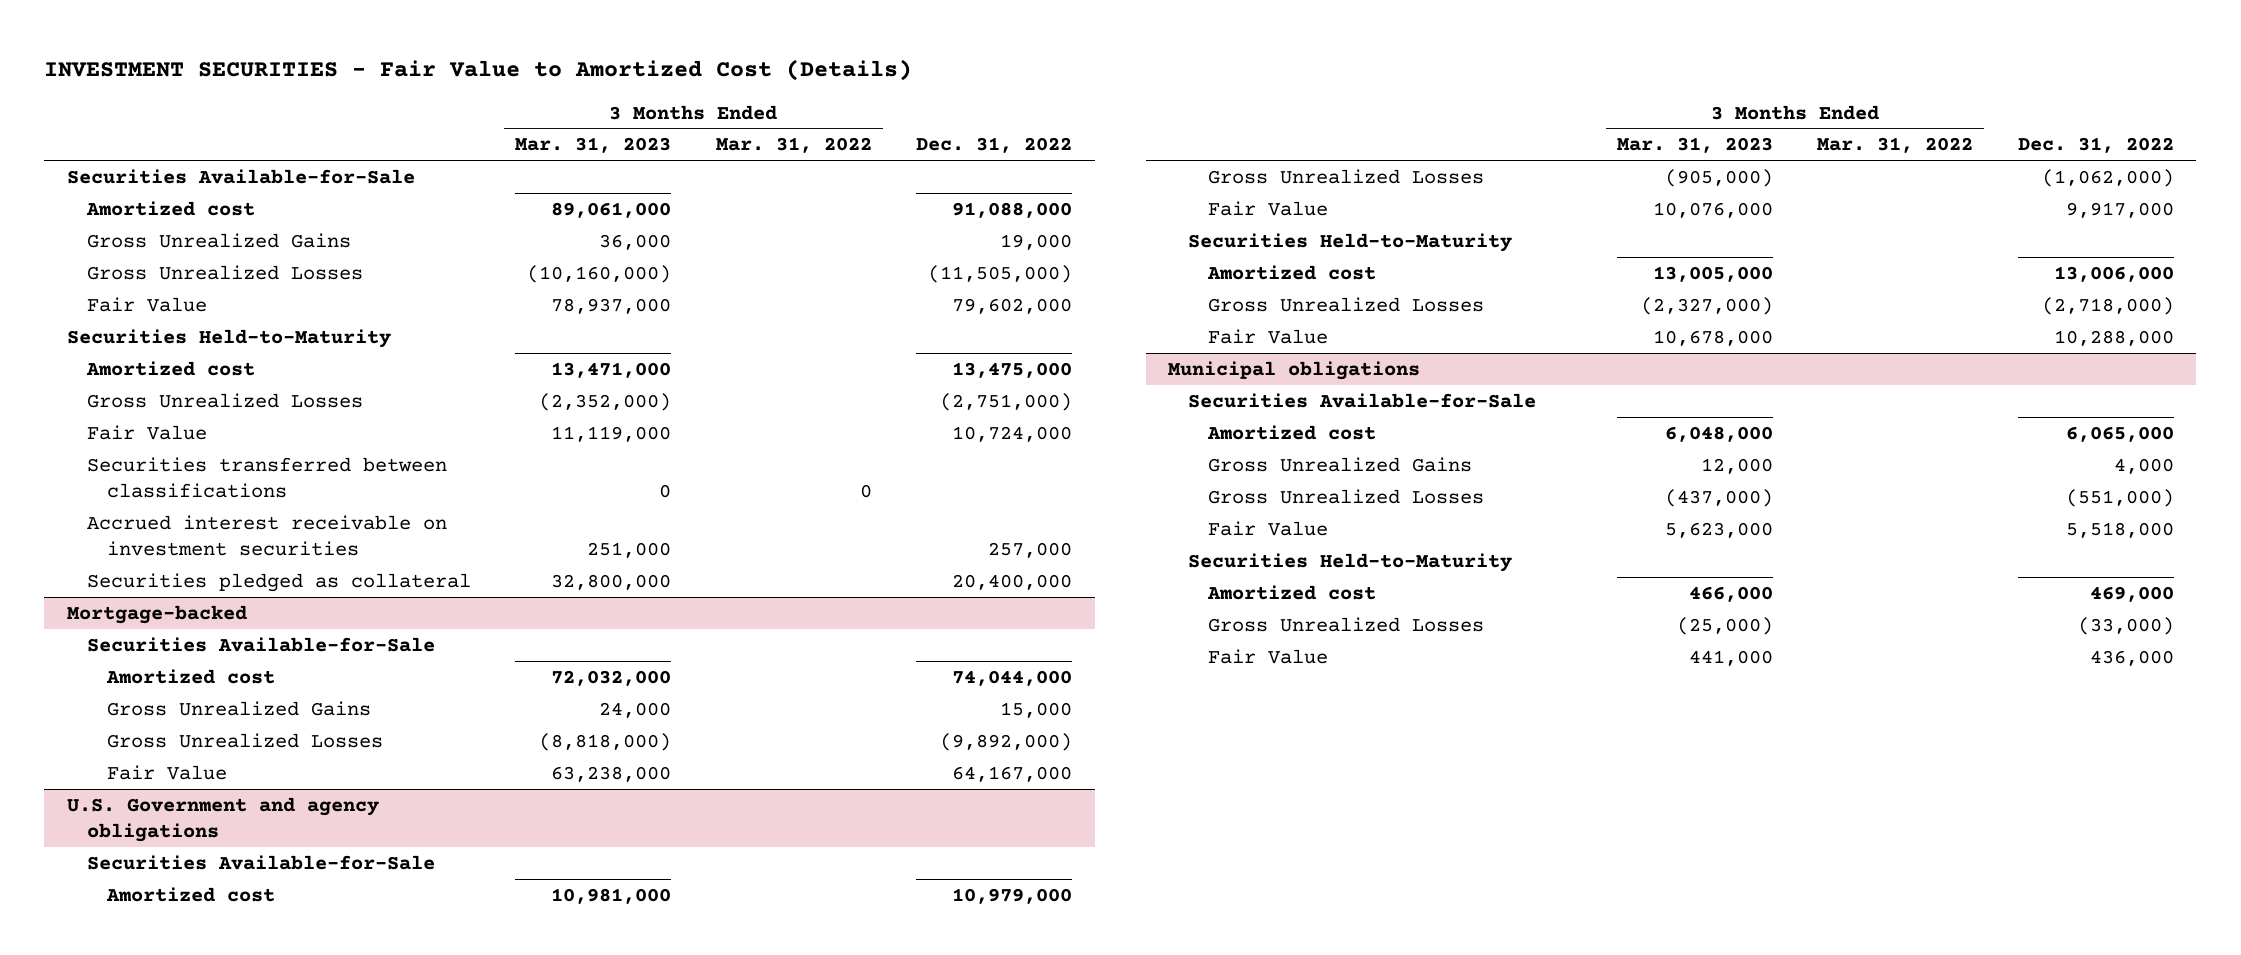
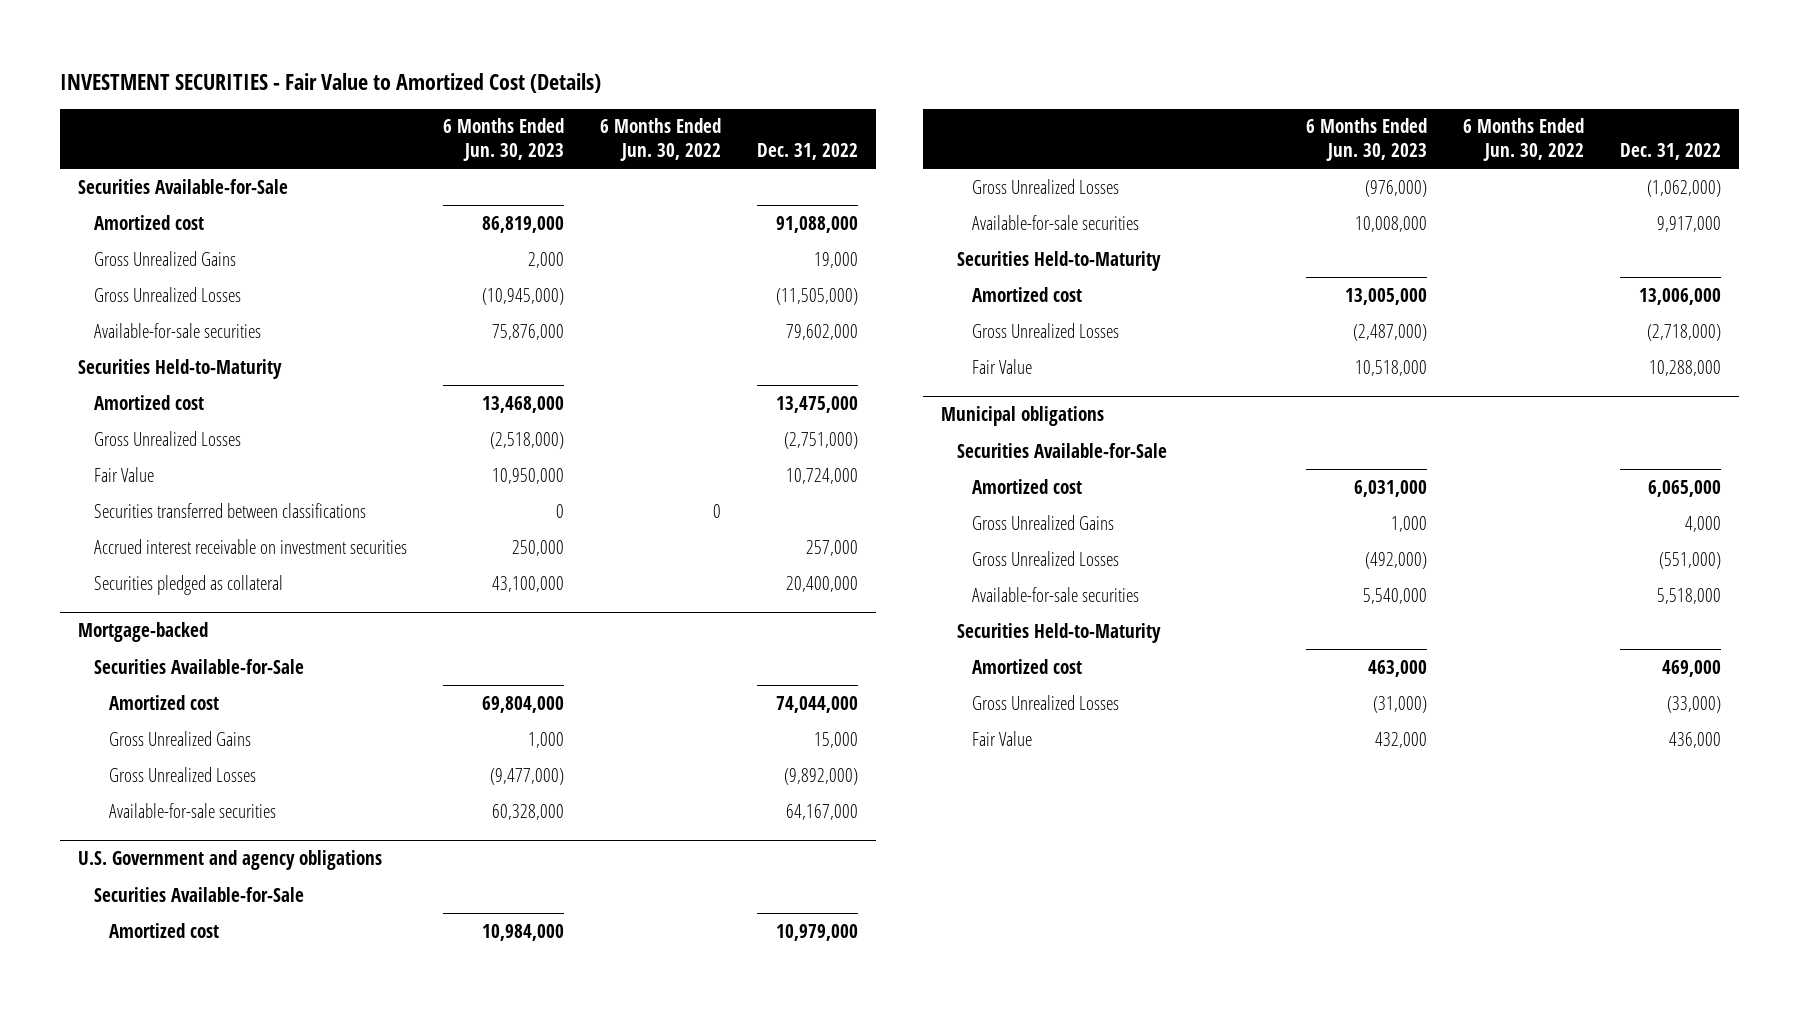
- | 3 Months Ended Mar. 31, 2023 | 3 Months Ended Mar. 31, 2022 | Dec. 31, 2022
+ | 6 Months Ended Jun. 30, 2023 | 6 Months Ended Jun. 30, 2022 | Dec. 31, 2022
- Fair Value | 78,937,000 | | 79,602,000
+ Available-for-sale securities | 75,876,000 | | 79,602,000
@ Mortgage-backed
- Fair Value | 63,238,000 | | 64,167,000
+ Available-for-sale securities | 60,328,000 | | 64,167,000
@ U.S. Government and agency obligations
- Fair Value | 10,076,000 | | 9,917,000
+ Available-for-sale securities | 10,008,000 | | 9,917,000
@ Municipal obligations
- Fair Value | 5,623,000 | | 5,518,000
+ Available-for-sale securities | 5,540,000 | | 5,518,000

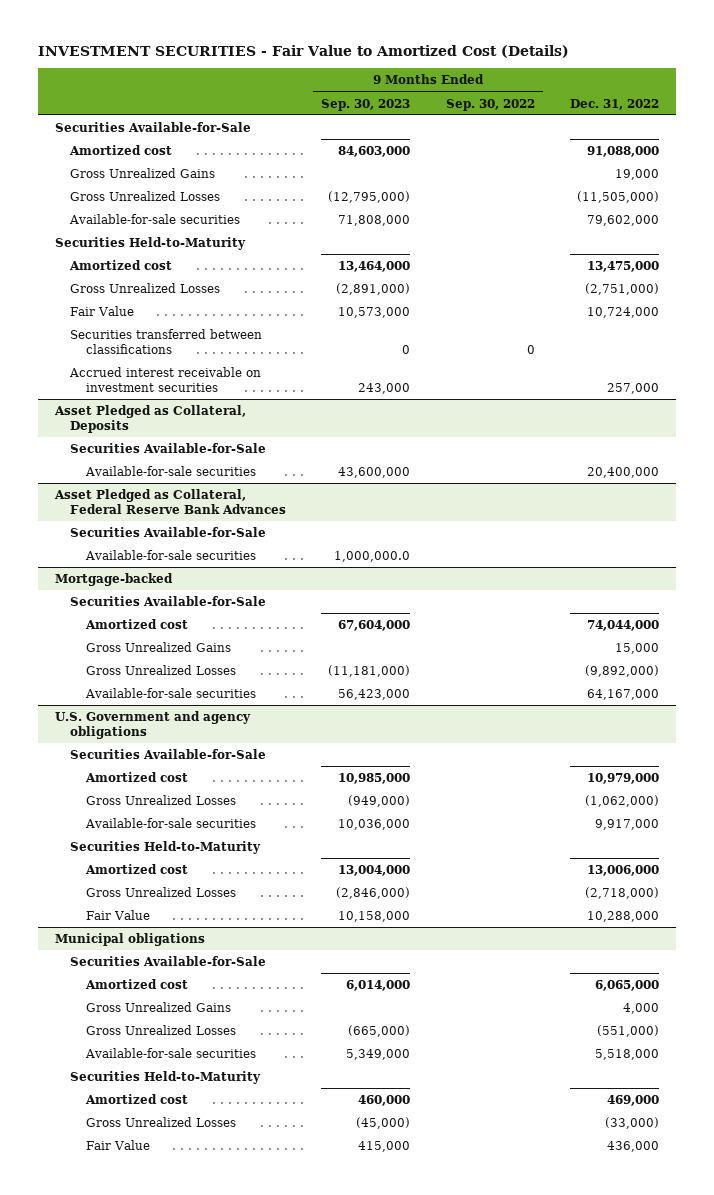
- | 6 Months Ended Jun. 30, 2023 | 6 Months Ended Jun. 30, 2022 | Dec. 31, 2022
+ | 9 Months Ended Sep. 30, 2023 | 9 Months Ended Sep. 30, 2022 | Dec. 31, 2022
- Securities pledged as collateral | 43,100,000 | | 20,400,000
+ Asset Pledged as Collateral, Deposits
+ Securities Available-for-Sale
+ Available-for-sale securities | 43,600,000 | | 20,400,000
+ Asset Pledged as Collateral, Federal Reserve Bank Advances
+ Securities Available-for-Sale
+ Available-for-sale securities | 1,000,000.0 | |

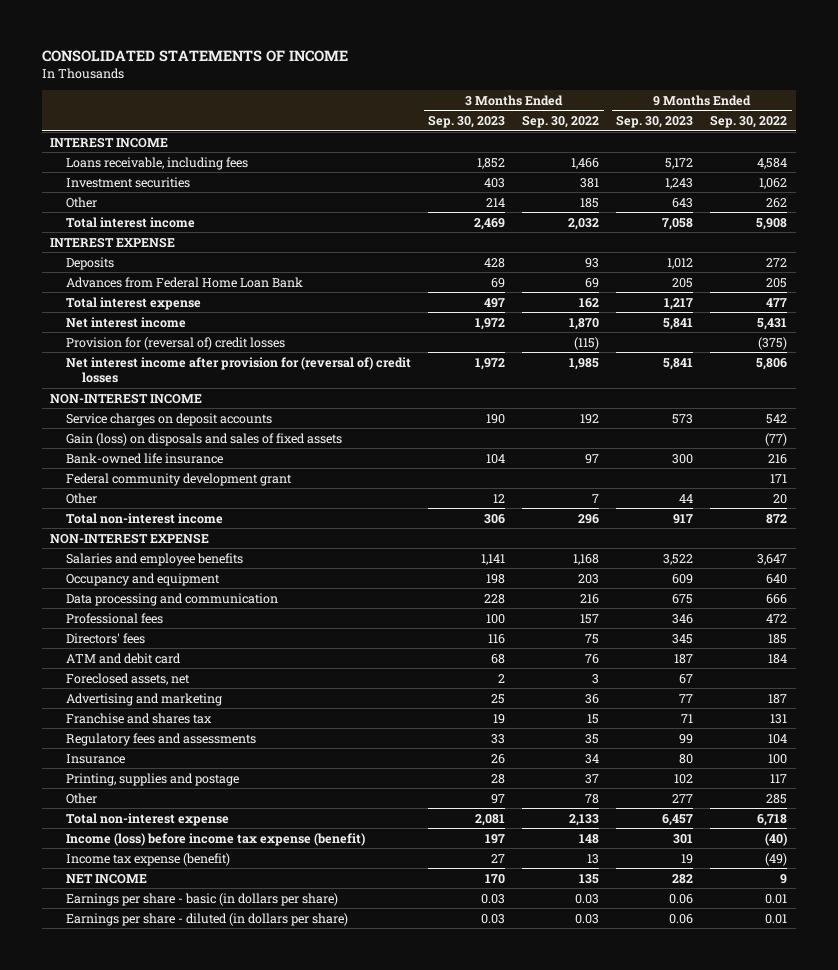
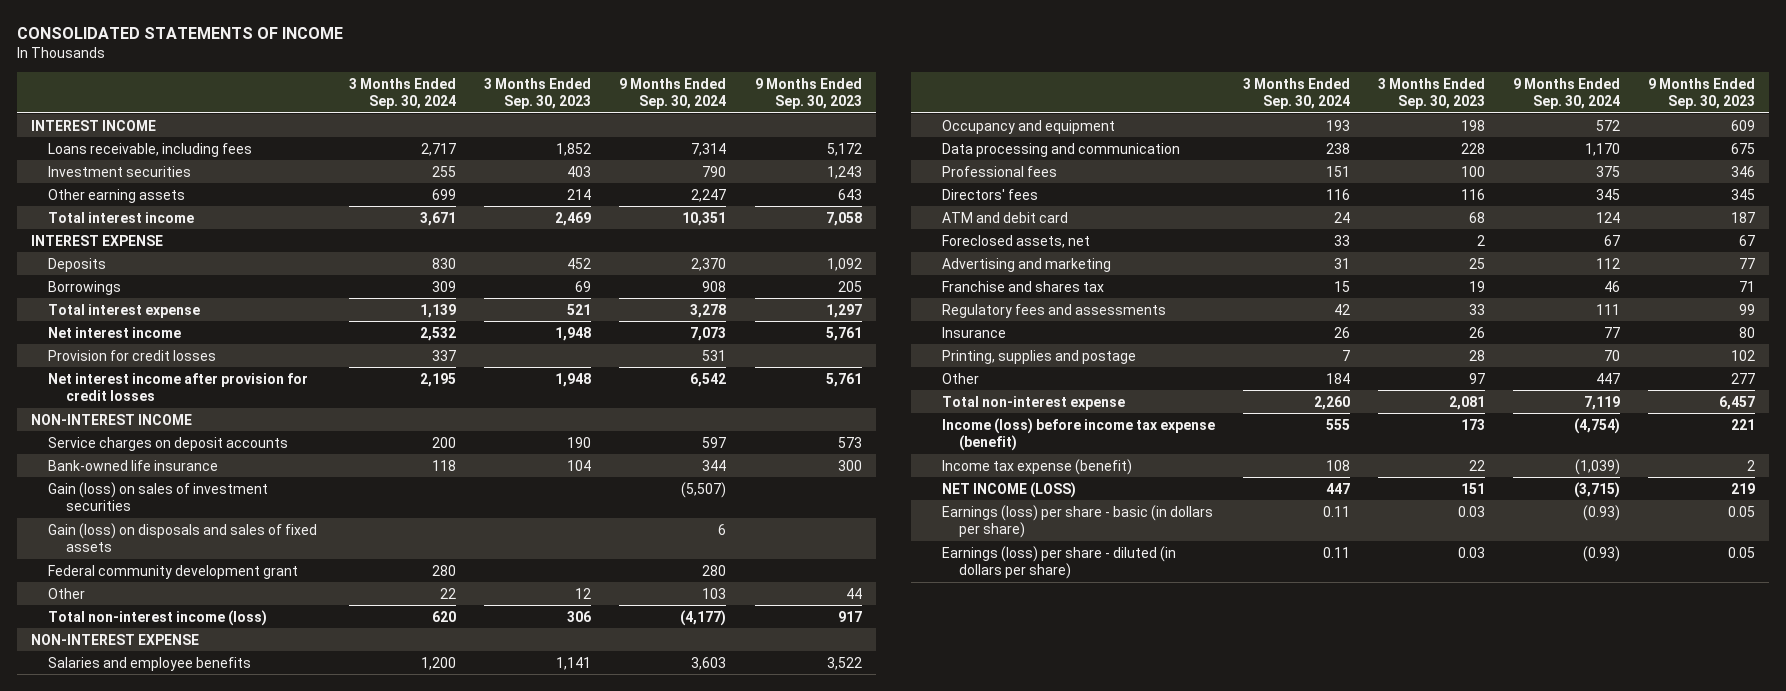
- | 3 Months Ended Sep. 30, 2023 | 3 Months Ended Sep. 30, 2022 | 9 Months Ended Sep. 30, 2023 | 9 Months Ended Sep. 30, 2022
+ | 3 Months Ended Sep. 30, 2024 | 3 Months Ended Sep. 30, 2023 | 9 Months Ended Sep. 30, 2024 | 9 Months Ended Sep. 30, 2023
- Other | 214 | 185 | 643 | 262
+ Other earning assets | 699 | 214 | 2,247 | 643
- Deposits | 428 | 93 | 1,012 | 272
- Advances from Federal Home Loan Bank | 69 | 69 | 205 | 205
- Total interest expense | 497 | 162 | 1,217 | 477
- Net interest income | 1,972 | 1,870 | 5,841 | 5,431
- Provision for (reversal of) credit losses | | (115) | | (375)
- Net interest income after provision for (reversal of) credit losses | 1,972 | 1,985 | 5,841 | 5,806
+ Deposits | 830 | 452 | 2,370 | 1,092
+ Borrowings | 309 | 69 | 908 | 205
+ Total interest expense | 1,139 | 521 | 3,278 | 1,297
+ Net interest income | 2,532 | 1,948 | 7,073 | 5,761
+ Provision for credit losses | 337 | | 531 |
+ Net interest income after provision for credit losses | 2,195 | 1,948 | 6,542 | 5,761
+ Gain (loss) on sales of investment securities | | | (5,507) |
moved down: Gain (loss) on disposals and sales of fixed assets | | | 6 |
- Total non-interest income | 306 | 296 | 917 | 872
+ Total non-interest income (loss) | 620 | 306 | (4,177) | 917
- Income (loss) before income tax expense (benefit) | 197 | 148 | 301 | (40)
- Income tax expense (benefit) | 27 | 13 | 19 | (49)
- NET INCOME | 170 | 135 | 282 | 9
- Earnings per share - basic (in dollars per share) | 0.03 | 0.03 | 0.06 | 0.01
- Earnings per share - diluted (in dollars per share) | 0.03 | 0.03 | 0.06 | 0.01
+ Income (loss) before income tax expense (benefit) | 555 | 173 | (4,754) | 221
+ Income tax expense (benefit) | 108 | 22 | (1,039) | 2
+ NET INCOME (LOSS) | 447 | 151 | (3,715) | 219
+ Earnings (loss) per share - basic (in dollars per share) | 0.11 | 0.03 | (0.93) | 0.05
+ Earnings (loss) per share - diluted (in dollars per share) | 0.11 | 0.03 | (0.93) | 0.05

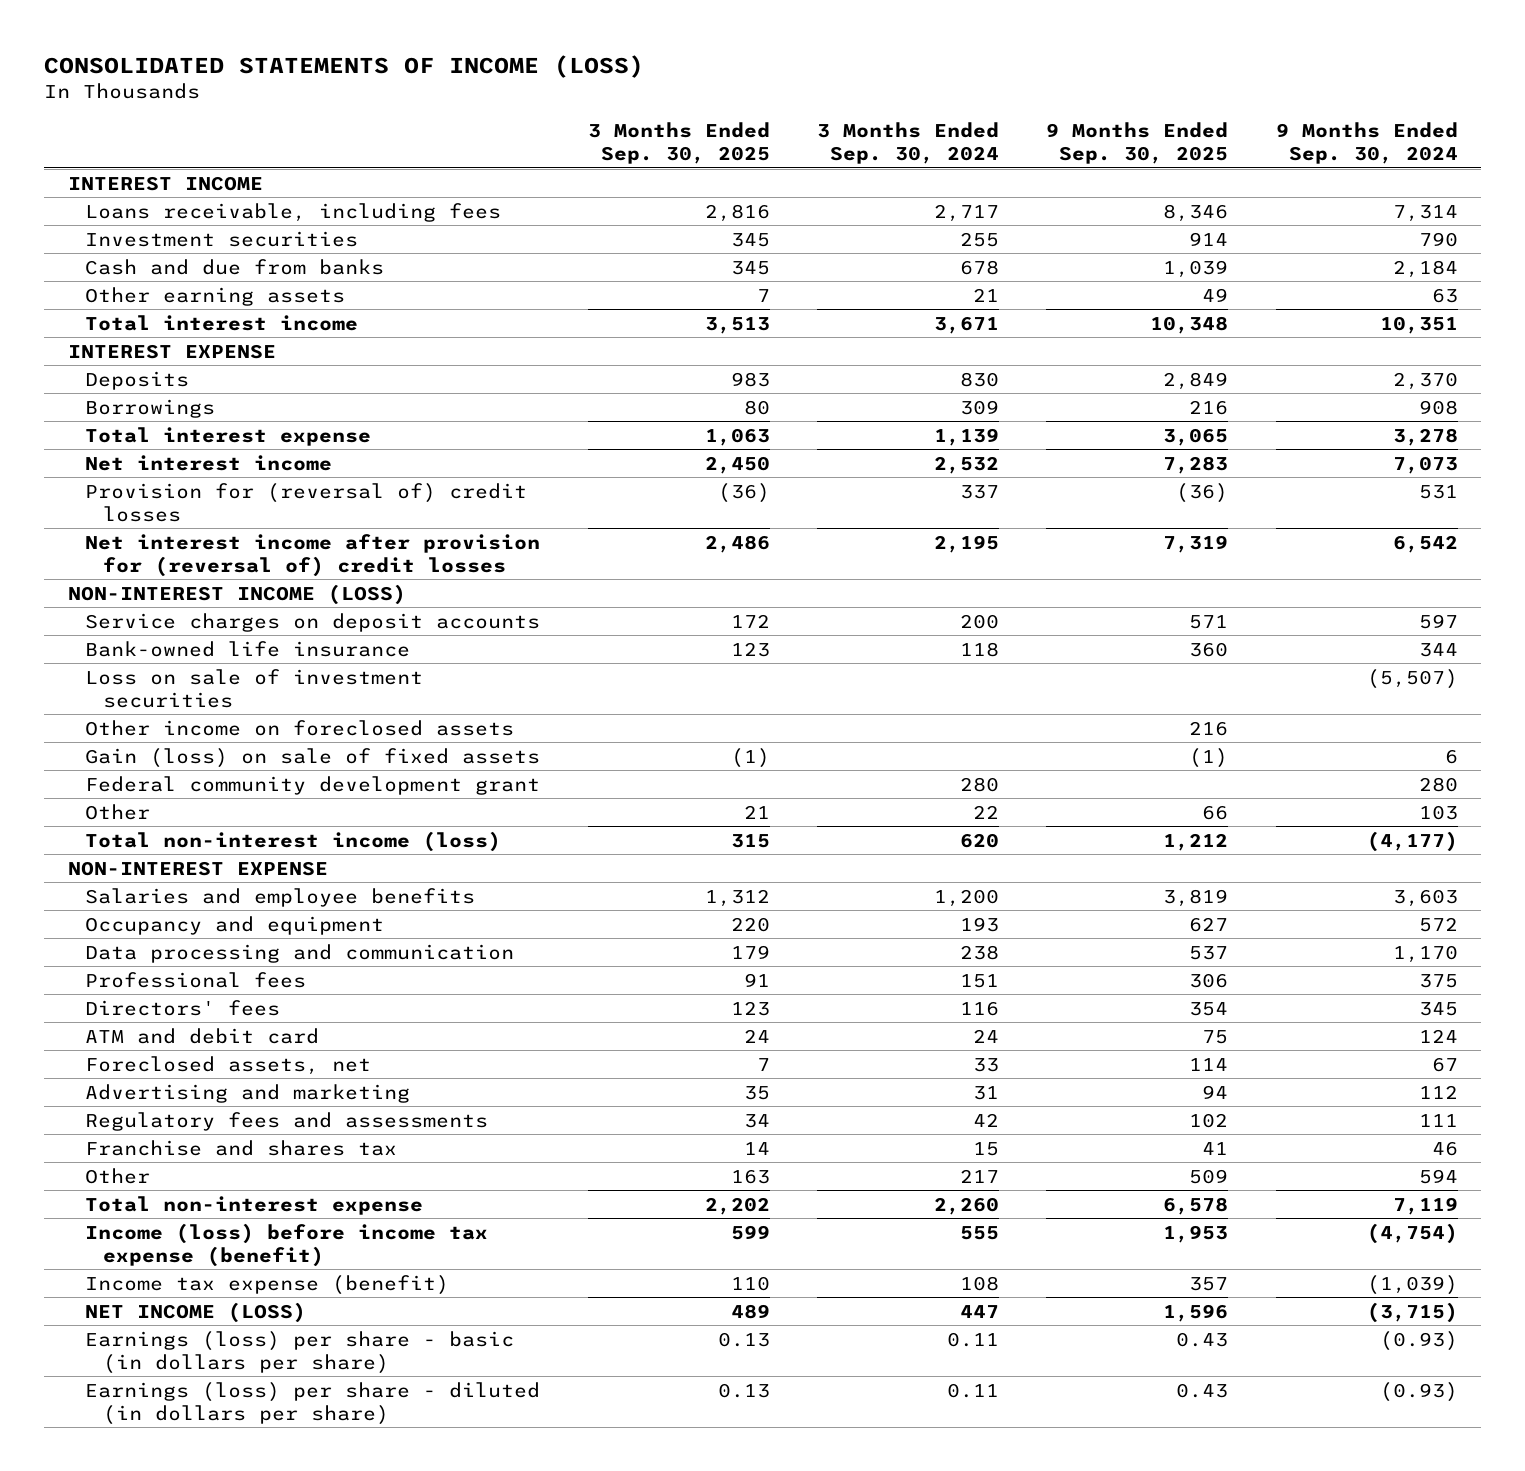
- CONSOLIDATED STATEMENTS OF INCOME
+ CONSOLIDATED STATEMENTS OF INCOME (LOSS)
- | 3 Months Ended Sep. 30, 2024 | 3 Months Ended Sep. 30, 2023 | 9 Months Ended Sep. 30, 2024 | 9 Months Ended Sep. 30, 2023
+ | 3 Months Ended Sep. 30, 2025 | 3 Months Ended Sep. 30, 2024 | 9 Months Ended Sep. 30, 2025 | 9 Months Ended Sep. 30, 2024
- Other earning assets | 699 | 214 | 2,247 | 643
+ Cash and due from banks | 345 | 678 | 1,039 | 2,184
+ Other earning assets | 7 | 21 | 49 | 63
- Provision for credit losses | 337 | | 531 |
- Net interest income after provision for credit losses | 2,195 | 1,948 | 6,542 | 5,761
- NON-INTEREST INCOME
+ Provision for (reversal of) credit losses | (36) | 337 | (36) | 531
+ Net interest income after provision for (reversal of) credit losses | 2,486 | 2,195 | 7,319 | 6,542
+ NON-INTEREST INCOME (LOSS)
- Gain (loss) on sales of investment securities | | | (5,507) |
- Gain (loss) on disposals and sales of fixed assets | | | 6 |
+ Loss on sale of investment securities | | | | (5,507)
+ Other income on foreclosed assets | | | 216 |
+ Gain (loss) on sale of fixed assets | (1) | | (1) | 6
- Insurance | 26 | 26 | 77 | 80
- Printing, supplies and postage | 7 | 28 | 70 | 102
- Other | 184 | 97 | 447 | 277
moved down: Franchise and shares tax | 14 | 15 | 41 | 46
+ Other | 163 | 217 | 509 | 594

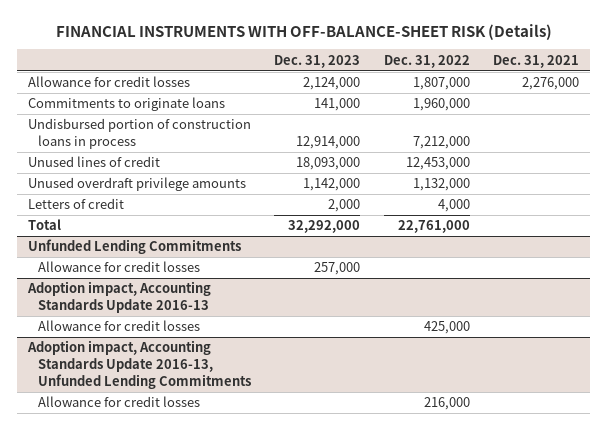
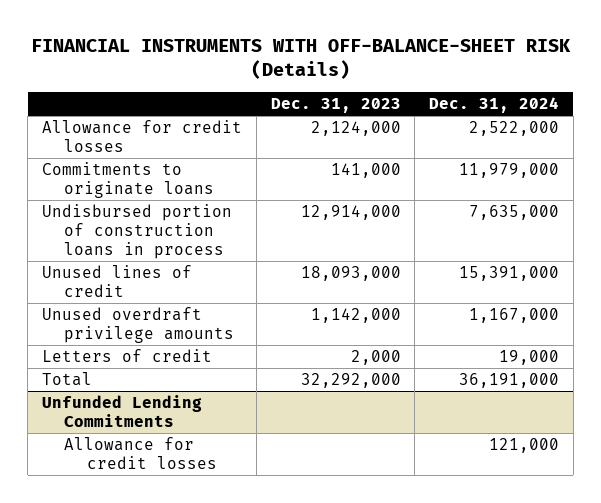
- | Dec. 31, 2023 | Dec. 31, 2022 | Dec. 31, 2021
+ | Dec. 31, 2023 | Dec. 31, 2024
@ Unfunded Lending Commitments
- Allowance for credit losses | 257,000 | |
- Adoption impact, Accounting Standards Update 2016-13
- Adoption impact, Accounting Standards Update 2016-13, Unfunded Lending Commitments
- Allowance for credit losses | | 216,000 |

